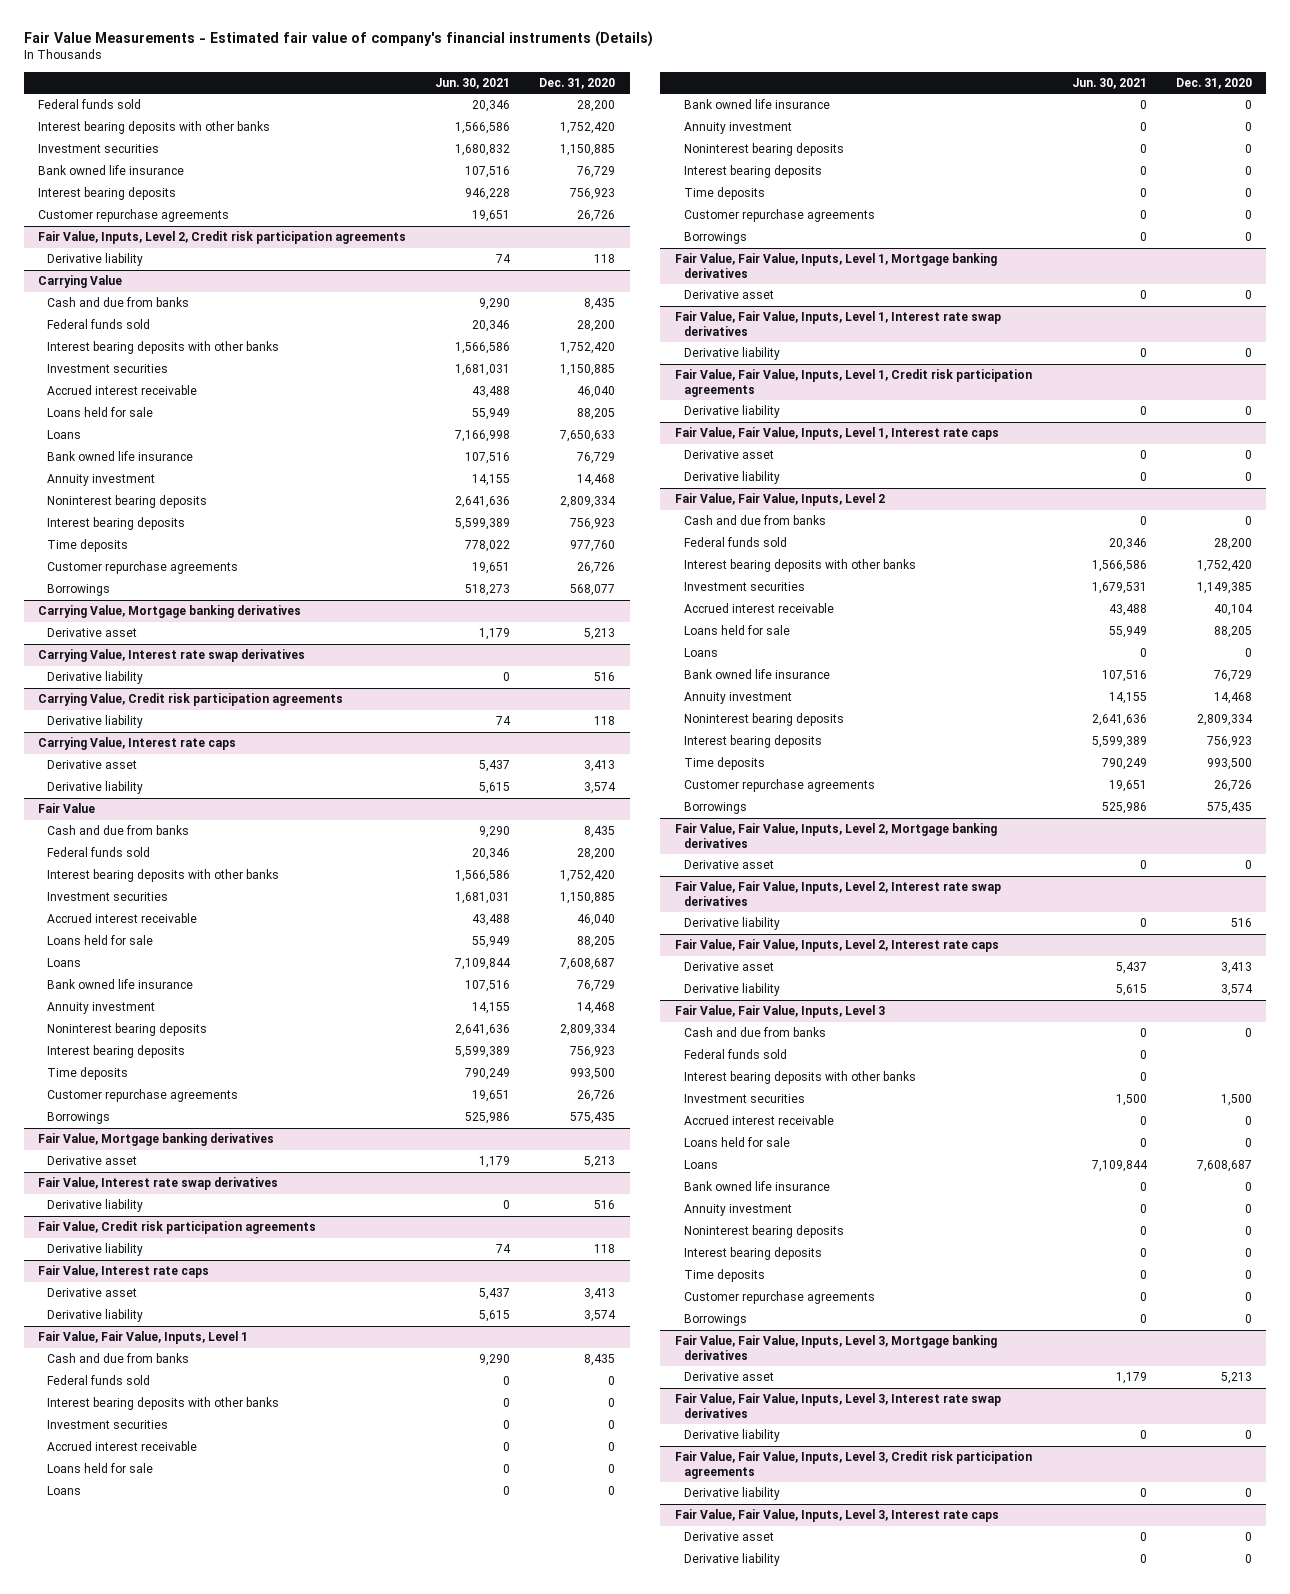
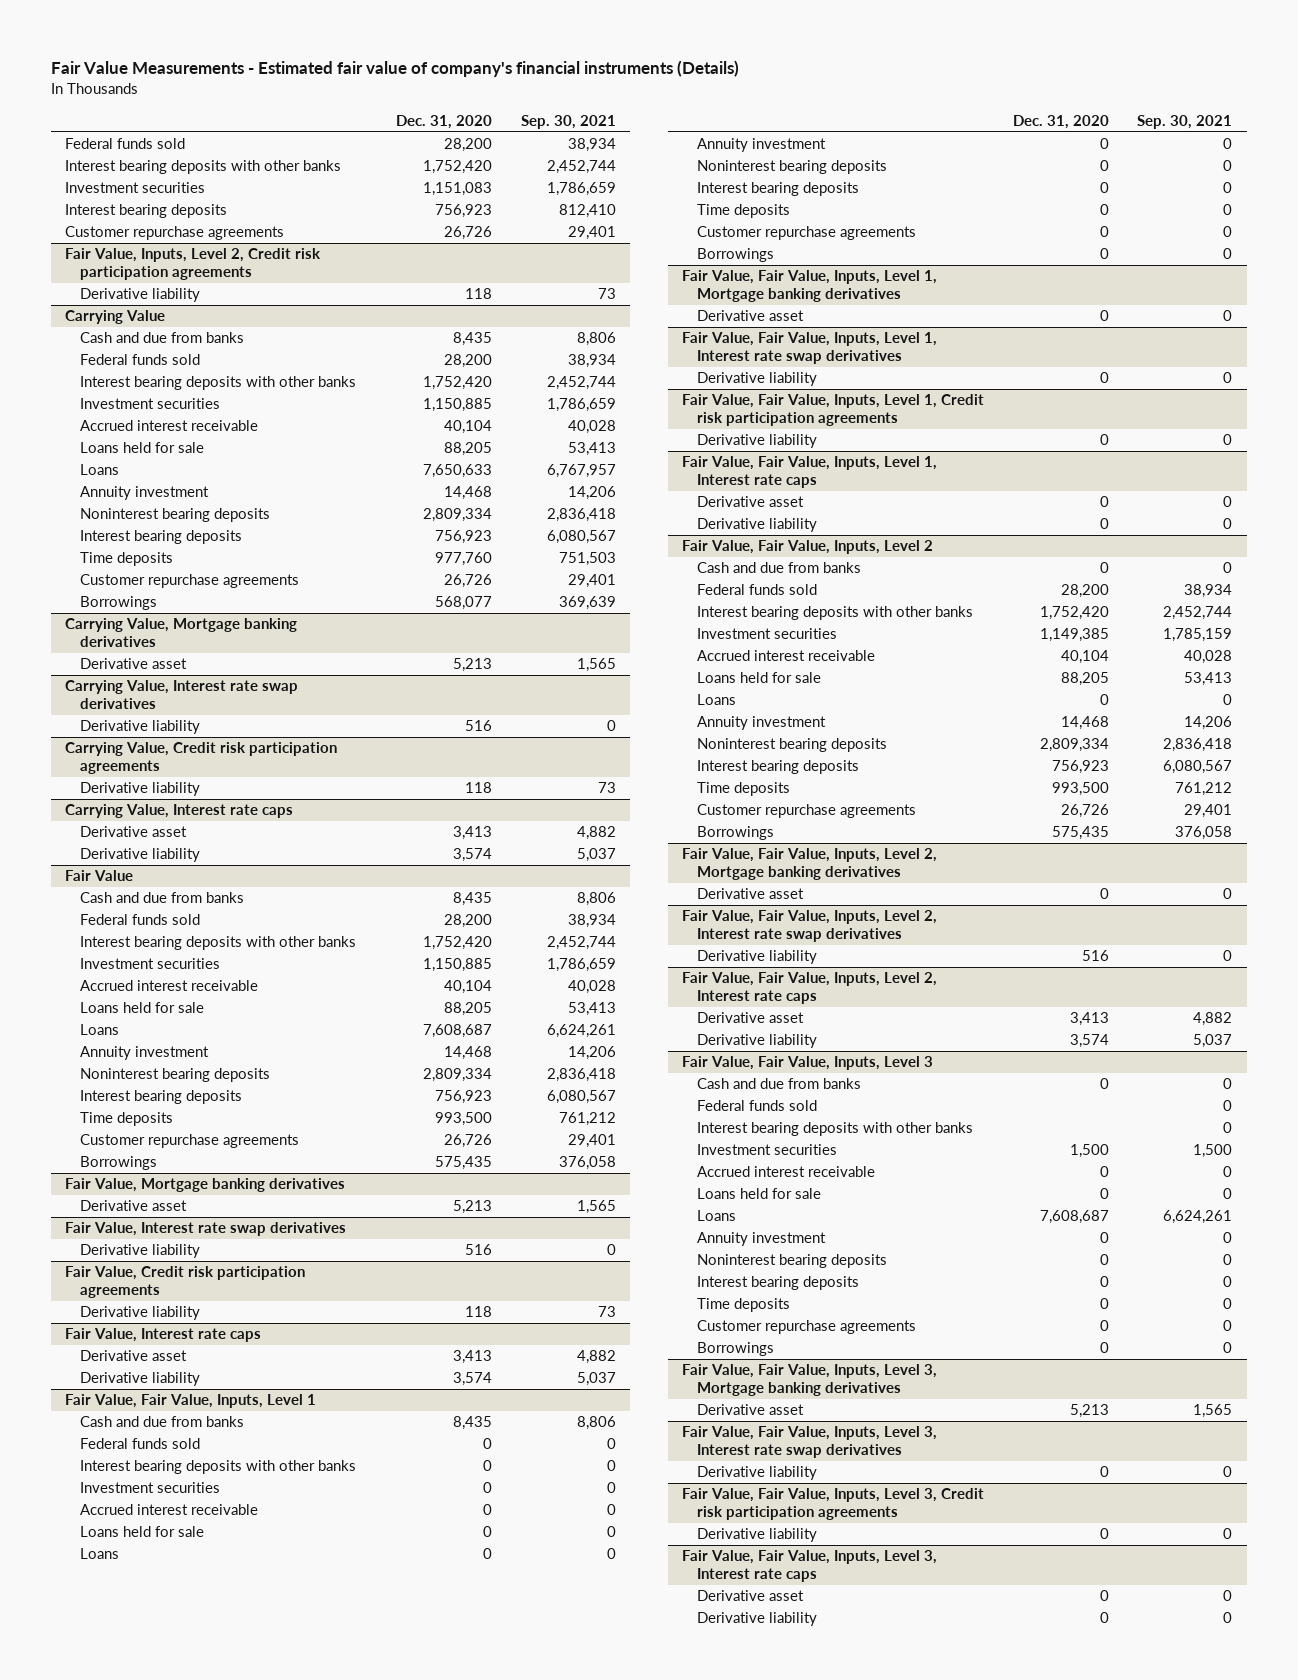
- | Jun. 30, 2021 | Dec. 31, 2020
+ | Dec. 31, 2020 | Sep. 30, 2021
- Investment securities | 1,680,832 | 1,150,885
- Bank owned life insurance | 107,516 | 76,729
+ Investment securities | 1,151,083 | 1,786,659
@ Carrying Value
- Accrued interest receivable | 43,488 | 46,040
+ Accrued interest receivable | 40,104 | 40,028
- Bank owned life insurance | 107,516 | 76,729
@ Fair Value
- Accrued interest receivable | 43,488 | 46,040
+ Accrued interest receivable | 40,104 | 40,028
- Bank owned life insurance | 107,516 | 76,729
@ Fair Value, Fair Value, Inputs, Level 1
- Bank owned life insurance | 0 | 0
@ Fair Value, Fair Value, Inputs, Level 2
- Bank owned life insurance | 107,516 | 76,729
@ Fair Value, Fair Value, Inputs, Level 3
- Bank owned life insurance | 0 | 0

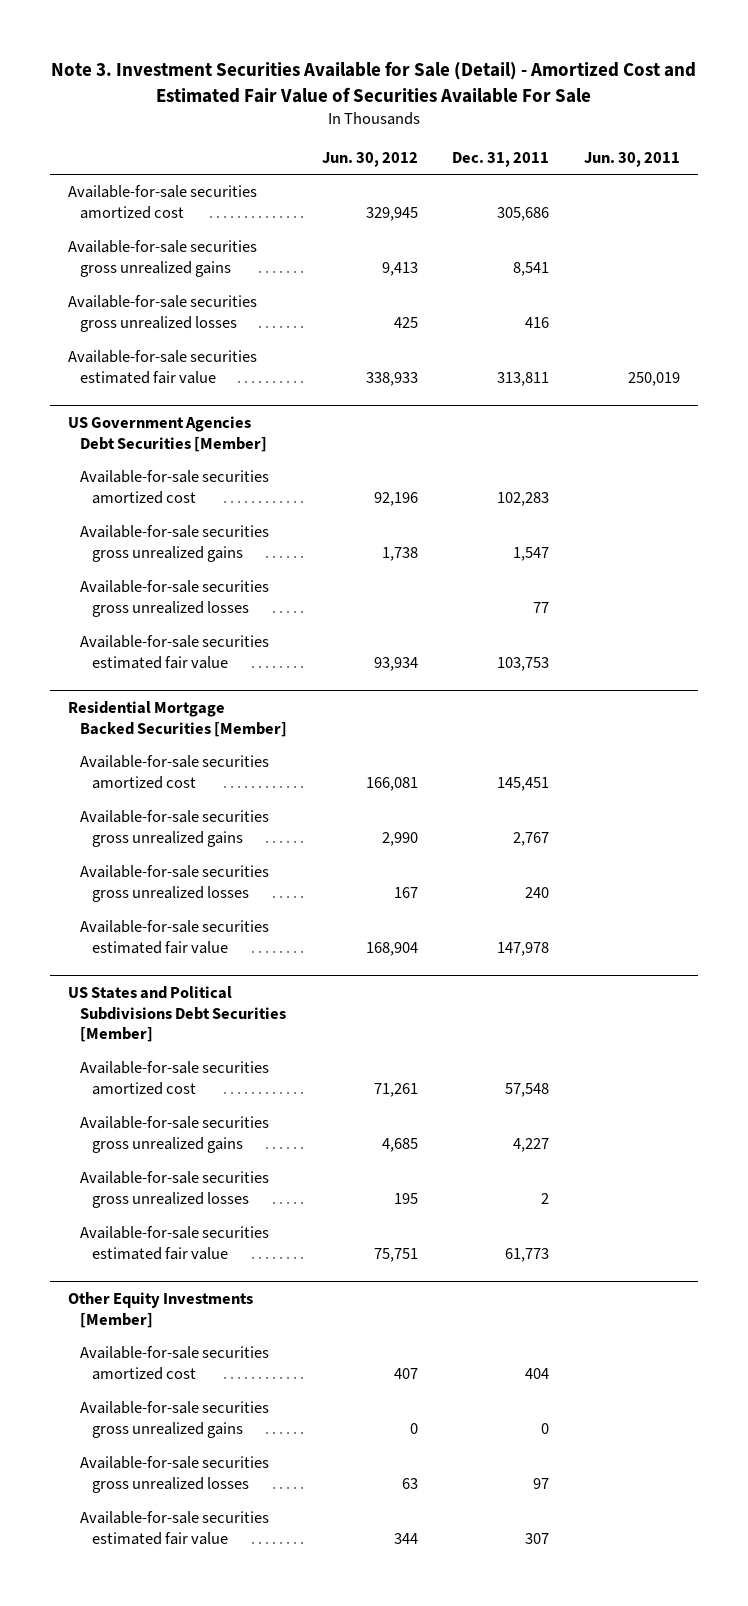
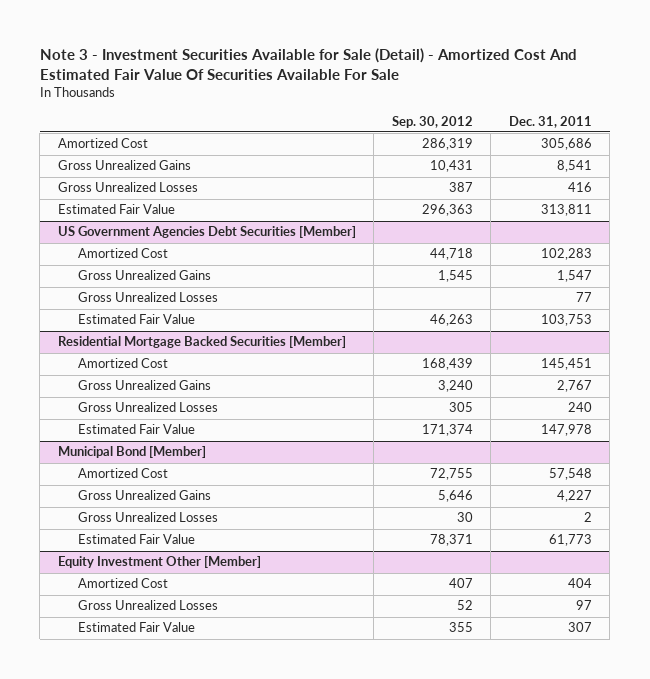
- Note 3. Investment Securities Available for Sale (Detail) - Amortized Cost and Estimated Fair Value of Securities Available For Sale
+ Note 3 - Investment Securities Available for Sale (Detail) - Amortized Cost And Estimated Fair Value Of Securities Available For Sale
- | Jun. 30, 2012 | Dec. 31, 2011 | Jun. 30, 2011
+ | Sep. 30, 2012 | Dec. 31, 2011
- Available-for-sale securities amortized cost | 329,945 | 305,686 |
- Available-for-sale securities gross unrealized gains | 9,413 | 8,541 |
- Available-for-sale securities gross unrealized losses | 425 | 416 |
- Available-for-sale securities estimated fair value | 338,933 | 313,811 | 250,019
+ Amortized Cost | 286,319 | 305,686
+ Gross Unrealized Gains | 10,431 | 8,541
+ Gross Unrealized Losses | 387 | 416
+ Estimated Fair Value | 296,363 | 313,811
@ US Government Agencies Debt Securities [Member]
- Available-for-sale securities amortized cost | 92,196 | 102,283 |
- Available-for-sale securities gross unrealized gains | 1,738 | 1,547 |
- Available-for-sale securities gross unrealized losses | | 77 |
- Available-for-sale securities estimated fair value | 93,934 | 103,753 |
+ Amortized Cost | 44,718 | 102,283
+ Gross Unrealized Gains | 1,545 | 1,547
+ Gross Unrealized Losses | | 77
+ Estimated Fair Value | 46,263 | 103,753
@ Residential Mortgage Backed Securities [Member]
- Available-for-sale securities amortized cost | 166,081 | 145,451 |
- Available-for-sale securities gross unrealized gains | 2,990 | 2,767 |
- Available-for-sale securities gross unrealized losses | 167 | 240 |
- Available-for-sale securities estimated fair value | 168,904 | 147,978 |
- US States and Political Subdivisions Debt Securities [Member]
- Available-for-sale securities amortized cost | 71,261 | 57,548 |
- Available-for-sale securities gross unrealized gains | 4,685 | 4,227 |
- Available-for-sale securities gross unrealized losses | 195 | 2 |
- Available-for-sale securities estimated fair value | 75,751 | 61,773 |
- Other Equity Investments [Member]
- Available-for-sale securities amortized cost | 407 | 404 |
- Available-for-sale securities gross unrealized gains | 0 | 0 |
- Available-for-sale securities gross unrealized losses | 63 | 97 |
- Available-for-sale securities estimated fair value | 344 | 307 |
@ Residential Mortgage Backed Securities [Member]
+ Amortized Cost | 168,439 | 145,451
+ Gross Unrealized Gains | 3,240 | 2,767
+ Gross Unrealized Losses | 305 | 240
+ Estimated Fair Value | 171,374 | 147,978
+ Municipal Bond [Member]
+ Amortized Cost | 72,755 | 57,548
+ Gross Unrealized Gains | 5,646 | 4,227
+ Gross Unrealized Losses | 30 | 2
+ Estimated Fair Value | 78,371 | 61,773
+ Equity Investment Other [Member]
+ Amortized Cost | 407 | 404
+ Gross Unrealized Losses | 52 | 97
+ Estimated Fair Value | 355 | 307

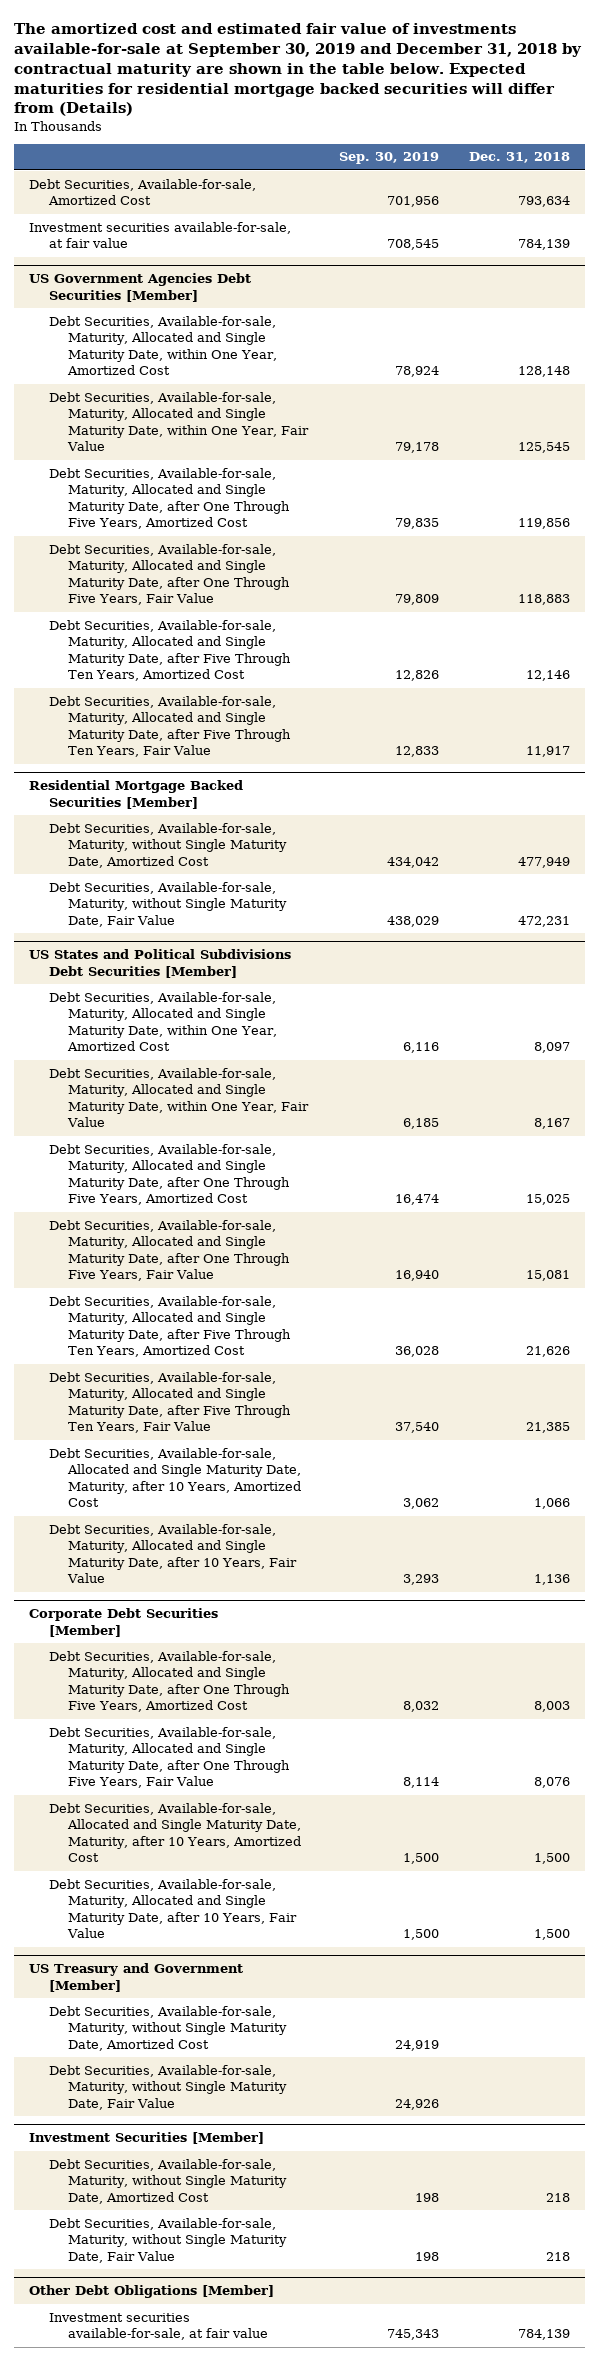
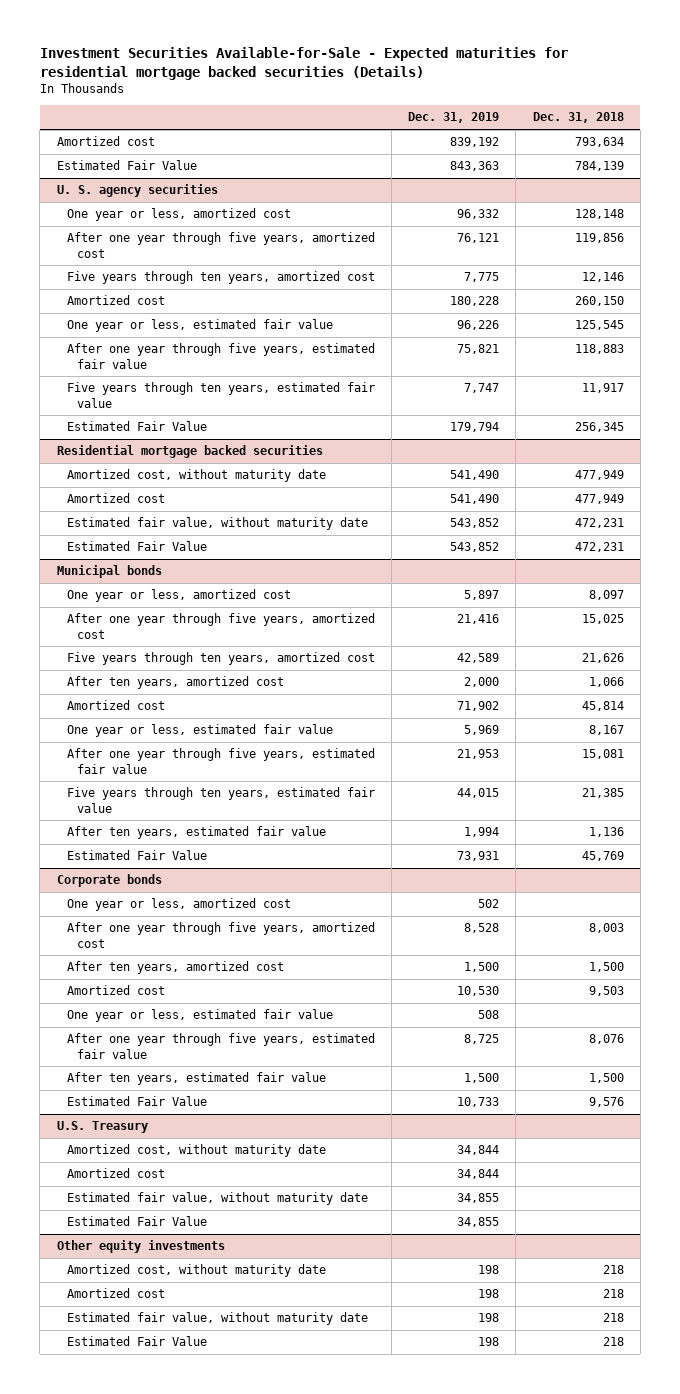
- The amortized cost and estimated fair value of investments available-for-sale at September 30, 2019 and December 31, 2018 by contractual maturity are shown in the table below. Expected maturities for residential mortgage backed securities will differ from (Details)
+ Investment Securities Available-for-Sale - Expected maturities for residential mortgage backed securities (Details)
- | Sep. 30, 2019 | Dec. 31, 2018
+ | Dec. 31, 2019 | Dec. 31, 2018
- Debt Securities, Available-for-sale, Amortized Cost | 701,956 | 793,634
- Investment securities available-for-sale, at fair value | 708,545 | 784,139
- US Government Agencies Debt Securities [Member]
- Debt Securities, Available-for-sale, Maturity, Allocated and Single Maturity Date, within One Year, Amortized Cost | 78,924 | 128,148
- Debt Securities, Available-for-sale, Maturity, Allocated and Single Maturity Date, within One Year, Fair Value | 79,178 | 125,545
- Debt Securities, Available-for-sale, Maturity, Allocated and Single Maturity Date, after One Through Five Years, Amortized Cost | 79,835 | 119,856
- Debt Securities, Available-for-sale, Maturity, Allocated and Single Maturity Date, after One Through Five Years, Fair Value | 79,809 | 118,883
- Debt Securities, Available-for-sale, Maturity, Allocated and Single Maturity Date, after Five Through Ten Years, Amortized Cost | 12,826 | 12,146
- Debt Securities, Available-for-sale, Maturity, Allocated and Single Maturity Date, after Five Through Ten Years, Fair Value | 12,833 | 11,917
- Residential Mortgage Backed Securities [Member]
- Debt Securities, Available-for-sale, Maturity, without Single Maturity Date, Amortized Cost | 434,042 | 477,949
- Debt Securities, Available-for-sale, Maturity, without Single Maturity Date, Fair Value | 438,029 | 472,231
- US States and Political Subdivisions Debt Securities [Member]
- Debt Securities, Available-for-sale, Maturity, Allocated and Single Maturity Date, within One Year, Amortized Cost | 6,116 | 8,097
- Debt Securities, Available-for-sale, Maturity, Allocated and Single Maturity Date, within One Year, Fair Value | 6,185 | 8,167
- Debt Securities, Available-for-sale, Maturity, Allocated and Single Maturity Date, after One Through Five Years, Amortized Cost | 16,474 | 15,025
- Debt Securities, Available-for-sale, Maturity, Allocated and Single Maturity Date, after One Through Five Years, Fair Value | 16,940 | 15,081
- Debt Securities, Available-for-sale, Maturity, Allocated and Single Maturity Date, after Five Through Ten Years, Amortized Cost | 36,028 | 21,626
- Debt Securities, Available-for-sale, Maturity, Allocated and Single Maturity Date, after Five Through Ten Years, Fair Value | 37,540 | 21,385
- Debt Securities, Available-for-sale, Allocated and Single Maturity Date, Maturity, after 10 Years, Amortized Cost | 3,062 | 1,066
- Debt Securities, Available-for-sale, Maturity, Allocated and Single Maturity Date, after 10 Years, Fair Value | 3,293 | 1,136
- Corporate Debt Securities [Member]
- Debt Securities, Available-for-sale, Maturity, Allocated and Single Maturity Date, after One Through Five Years, Amortized Cost | 8,032 | 8,003
- Debt Securities, Available-for-sale, Maturity, Allocated and Single Maturity Date, after One Through Five Years, Fair Value | 8,114 | 8,076
- Debt Securities, Available-for-sale, Allocated and Single Maturity Date, Maturity, after 10 Years, Amortized Cost | 1,500 | 1,500
- Debt Securities, Available-for-sale, Maturity, Allocated and Single Maturity Date, after 10 Years, Fair Value | 1,500 | 1,500
- US Treasury and Government [Member]
- Debt Securities, Available-for-sale, Maturity, without Single Maturity Date, Amortized Cost | 24,919 |
- Debt Securities, Available-for-sale, Maturity, without Single Maturity Date, Fair Value | 24,926 |
- Investment Securities [Member]
- Debt Securities, Available-for-sale, Maturity, without Single Maturity Date, Amortized Cost | 198 | 218
- Debt Securities, Available-for-sale, Maturity, without Single Maturity Date, Fair Value | 198 | 218
- Other Debt Obligations [Member]
- Investment securities available-for-sale, at fair value | 745,343 | 784,139
+ Amortized cost | 839,192 | 793,634
+ Estimated Fair Value | 843,363 | 784,139
+ U. S. agency securities
+ One year or less, amortized cost | 96,332 | 128,148
+ After one year through five years, amortized cost | 76,121 | 119,856
+ Five years through ten years, amortized cost | 7,775 | 12,146
+ Amortized cost | 180,228 | 260,150
+ One year or less, estimated fair value | 96,226 | 125,545
+ After one year through five years, estimated fair value | 75,821 | 118,883
+ Five years through ten years, estimated fair value | 7,747 | 11,917
+ Estimated Fair Value | 179,794 | 256,345
+ Residential mortgage backed securities
+ Amortized cost, without maturity date | 541,490 | 477,949
+ Amortized cost | 541,490 | 477,949
+ Estimated fair value, without maturity date | 543,852 | 472,231
+ Estimated Fair Value | 543,852 | 472,231
+ Municipal bonds
+ One year or less, amortized cost | 5,897 | 8,097
+ After one year through five years, amortized cost | 21,416 | 15,025
+ Five years through ten years, amortized cost | 42,589 | 21,626
+ After ten years, amortized cost | 2,000 | 1,066
+ Amortized cost | 71,902 | 45,814
+ One year or less, estimated fair value | 5,969 | 8,167
+ After one year through five years, estimated fair value | 21,953 | 15,081
+ Five years through ten years, estimated fair value | 44,015 | 21,385
+ After ten years, estimated fair value | 1,994 | 1,136
+ Estimated Fair Value | 73,931 | 45,769
+ Corporate bonds
+ One year or less, amortized cost | 502 |
+ After one year through five years, amortized cost | 8,528 | 8,003
+ After ten years, amortized cost | 1,500 | 1,500
+ Amortized cost | 10,530 | 9,503
+ One year or less, estimated fair value | 508 |
+ After one year through five years, estimated fair value | 8,725 | 8,076
+ After ten years, estimated fair value | 1,500 | 1,500
+ Estimated Fair Value | 10,733 | 9,576
+ U.S. Treasury
+ Amortized cost, without maturity date | 34,844 |
+ Amortized cost | 34,844 |
+ Estimated fair value, without maturity date | 34,855 |
+ Estimated Fair Value | 34,855 |
+ Other equity investments
+ Amortized cost, without maturity date | 198 | 218
+ Amortized cost | 198 | 218
+ Estimated fair value, without maturity date | 198 | 218
+ Estimated Fair Value | 198 | 218

